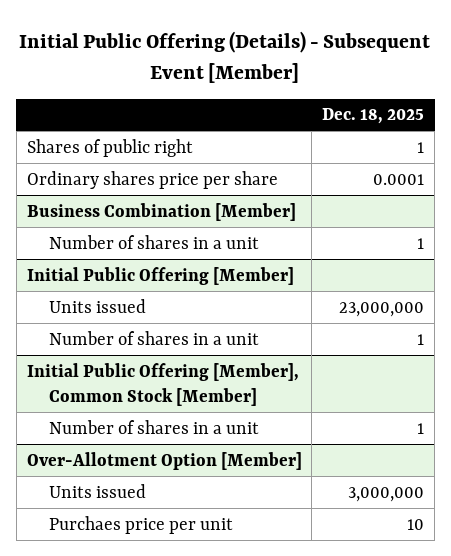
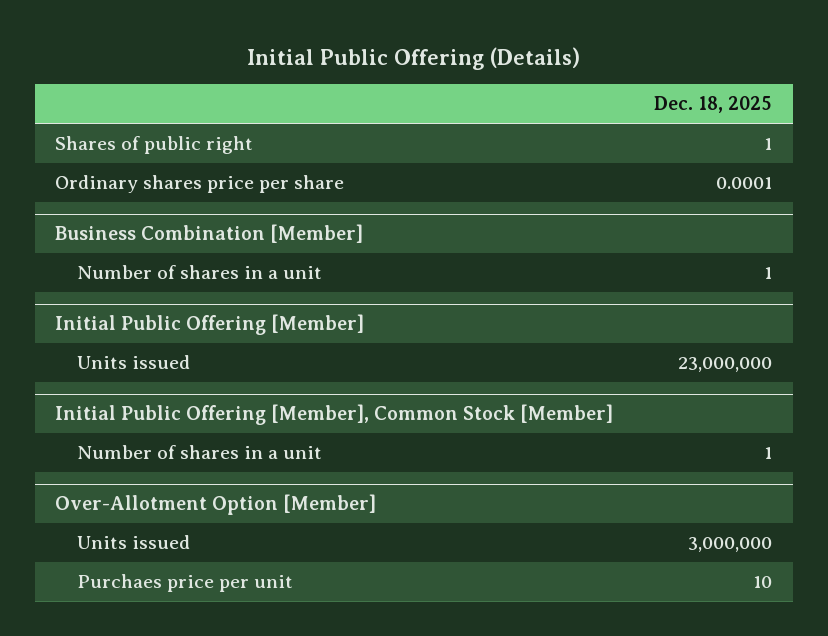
- Initial Public Offering (Details) - Subsequent Event [Member]
+ Initial Public Offering (Details)
@ Initial Public Offering [Member]
- Number of shares in a unit | 1

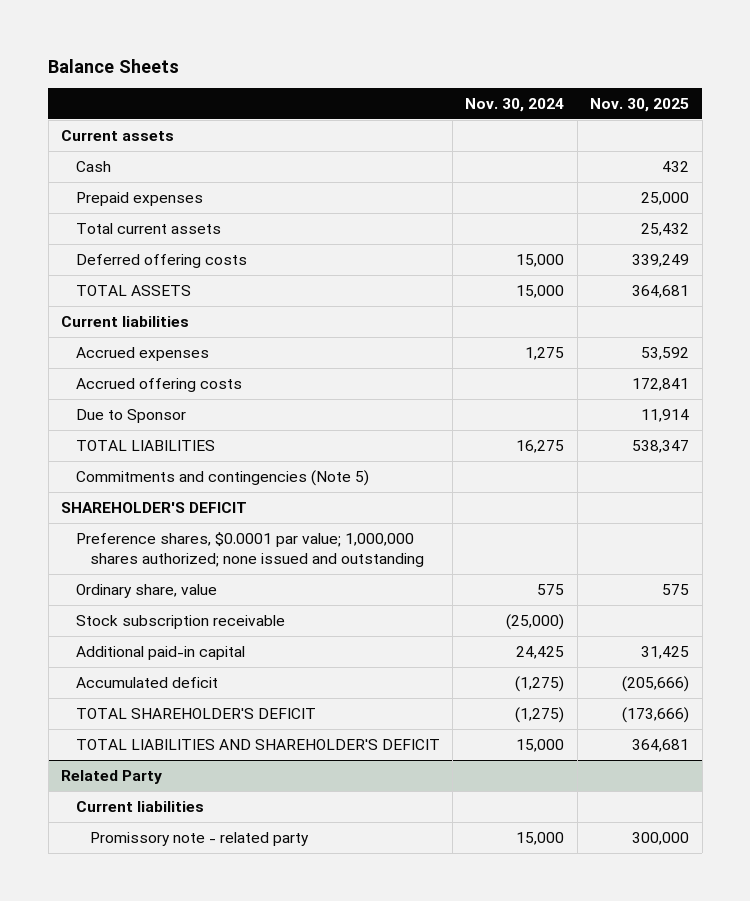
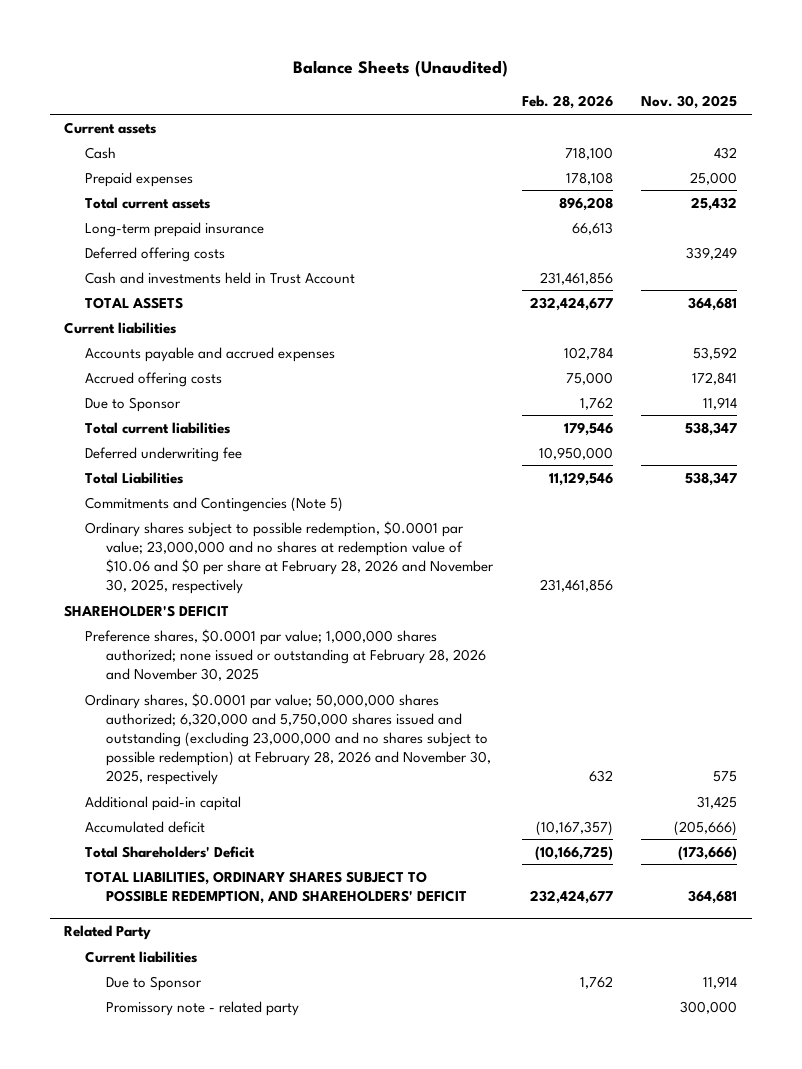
- Balance Sheets
+ Balance Sheets (Unaudited)
- | Nov. 30, 2024 | Nov. 30, 2025
+ | Feb. 28, 2026 | Nov. 30, 2025
+ Long-term prepaid insurance | 66,613 |
+ Cash and investments held in Trust Account | 231,461,856 |
- Accrued expenses | 1,275 | 53,592
+ Accounts payable and accrued expenses | 102,784 | 53,592
- TOTAL LIABILITIES | 16,275 | 538,347
- Commitments and contingencies (Note 5)
+ Total current liabilities | 179,546 | 538,347
+ Deferred underwriting fee | 10,950,000 |
+ Total Liabilities | 11,129,546 | 538,347
+ Commitments and Contingencies (Note 5)
+ Ordinary shares subject to possible redemption, $0.0001 par value; 23,000,000 and no shares at redemption value of $10.06 and $0 per share at February 28, 2026 and November 30, 2025, respectively | 231,461,856 |
- Preference shares, $0.0001 par value; 1,000,000 shares authorized; none issued and outstanding
- Ordinary share, value | 575 | 575
- Stock subscription receivable | (25,000) |
+ Preference shares, $0.0001 par value; 1,000,000 shares authorized; none issued or outstanding at February 28, 2026 and November 30, 2025
+ Ordinary shares, $0.0001 par value; 50,000,000 shares authorized; 6,320,000 and 5,750,000 shares issued and outstanding (excluding 23,000,000 and no shares subject to possible redemption) at February 28, 2026 and November 30, 2025, respectively | 632 | 575
- TOTAL SHAREHOLDER'S DEFICIT | (1,275) | (173,666)
- TOTAL LIABILITIES AND SHAREHOLDER'S DEFICIT | 15,000 | 364,681
+ Total Shareholders' Deficit | (10,166,725) | (173,666)
+ TOTAL LIABILITIES, ORDINARY SHARES SUBJECT TO POSSIBLE REDEMPTION, AND SHAREHOLDERS' DEFICIT | 232,424,677 | 364,681
@ Related Party
+ Due to Sponsor | 1,762 | 11,914

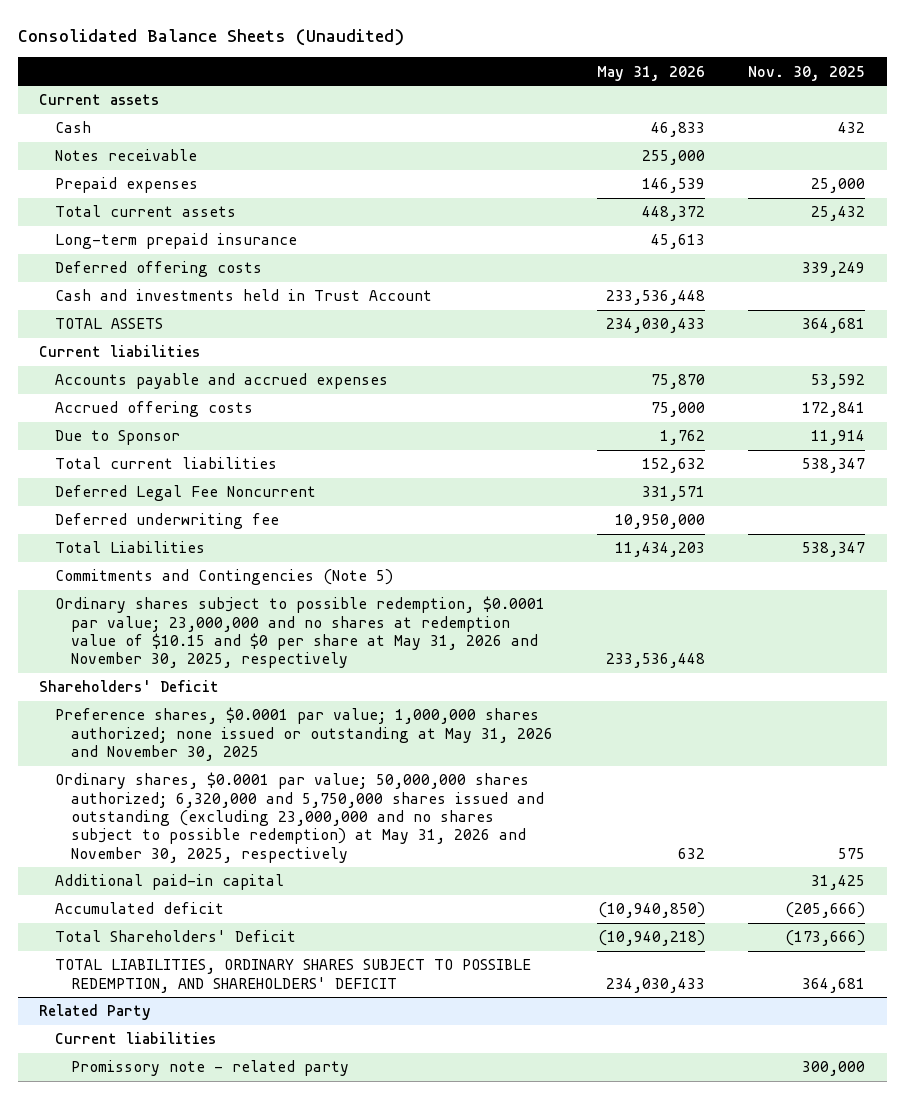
- Balance Sheets (Unaudited)
+ Consolidated Balance Sheets (Unaudited)
- | Feb. 28, 2026 | Nov. 30, 2025
+ | May 31, 2026 | Nov. 30, 2025
+ Notes receivable | 255,000 |
+ Deferred Legal Fee Noncurrent | 331,571 |
- Ordinary shares subject to possible redemption, $0.0001 par value; 23,000,000 and no shares at redemption value of $10.06 and $0 per share at February 28, 2026 and November 30, 2025, respectively | 231,461,856 |
- SHAREHOLDER'S DEFICIT
- Preference shares, $0.0001 par value; 1,000,000 shares authorized; none issued or outstanding at February 28, 2026 and November 30, 2025
- Ordinary shares, $0.0001 par value; 50,000,000 shares authorized; 6,320,000 and 5,750,000 shares issued and outstanding (excluding 23,000,000 and no shares subject to possible redemption) at February 28, 2026 and November 30, 2025, respectively | 632 | 575
+ Ordinary shares subject to possible redemption, $0.0001 par value; 23,000,000 and no shares at redemption value of $10.15 and $0 per share at May 31, 2026 and November 30, 2025, respectively | 233,536,448 |
+ Shareholders' Deficit
+ Preference shares, $0.0001 par value; 1,000,000 shares authorized; none issued or outstanding at May 31, 2026 and November 30, 2025
+ Ordinary shares, $0.0001 par value; 50,000,000 shares authorized; 6,320,000 and 5,750,000 shares issued and outstanding (excluding 23,000,000 and no shares subject to possible redemption) at May 31, 2026 and November 30, 2025, respectively | 632 | 575
@ Related Party
- Due to Sponsor | 1,762 | 11,914

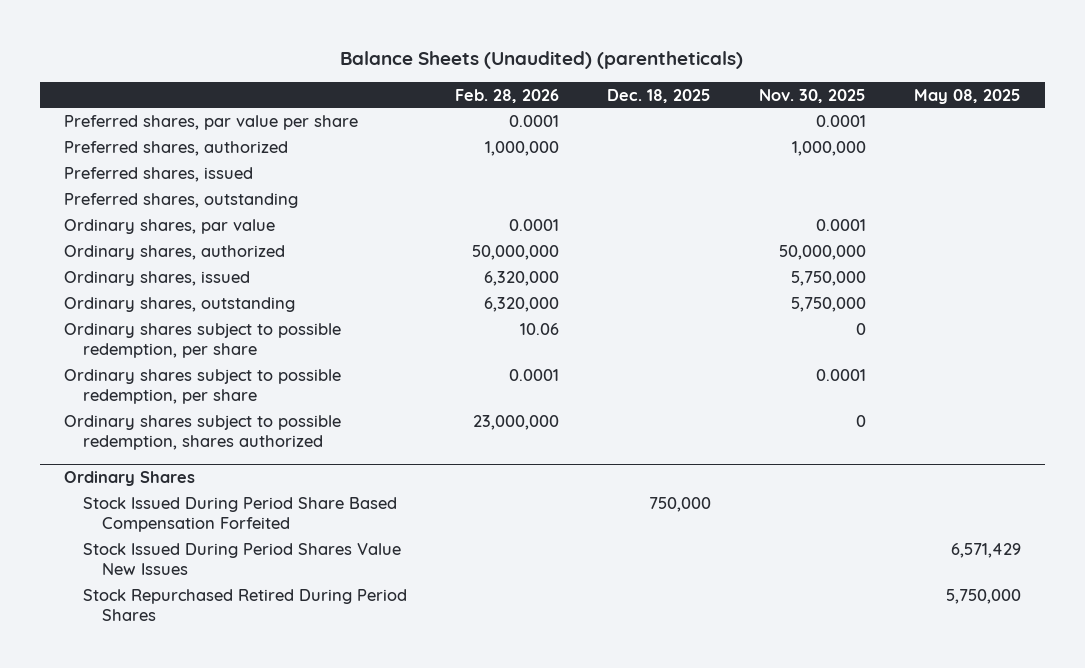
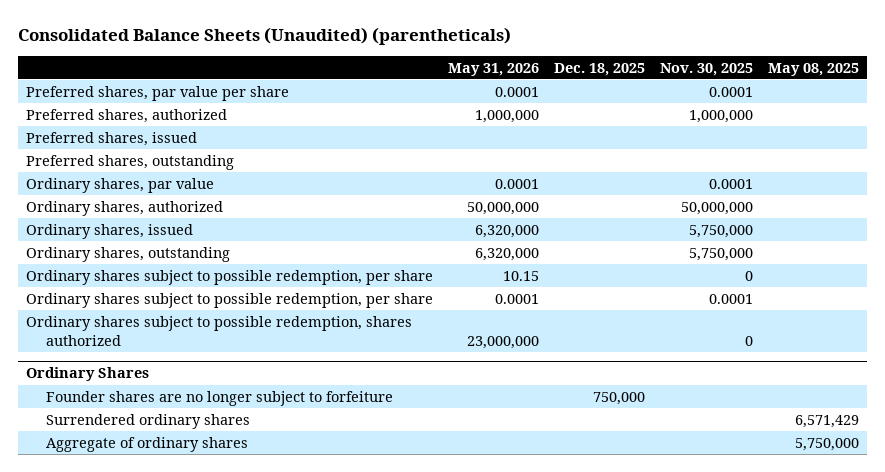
- Balance Sheets (Unaudited) (parentheticals)
+ Consolidated Balance Sheets (Unaudited) (parentheticals)
- | Feb. 28, 2026 | Dec. 18, 2025 | Nov. 30, 2025 | May 08, 2025
+ | May 31, 2026 | Dec. 18, 2025 | Nov. 30, 2025 | May 08, 2025
@ Ordinary Shares
- Stock Issued During Period Share Based Compensation Forfeited | | 750,000 | |
- Stock Issued During Period Shares Value New Issues | | | | 6,571,429
- Stock Repurchased Retired During Period Shares | | | | 5,750,000
+ Founder shares are no longer subject to forfeiture | | 750,000 | |
+ Surrendered ordinary shares | | | | 6,571,429
+ Aggregate of ordinary shares | | | | 5,750,000

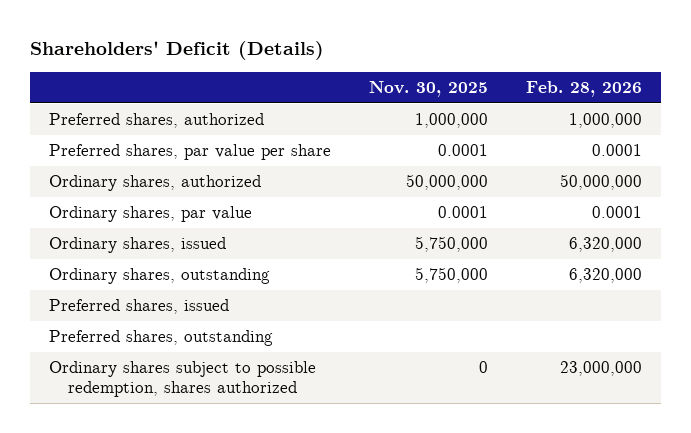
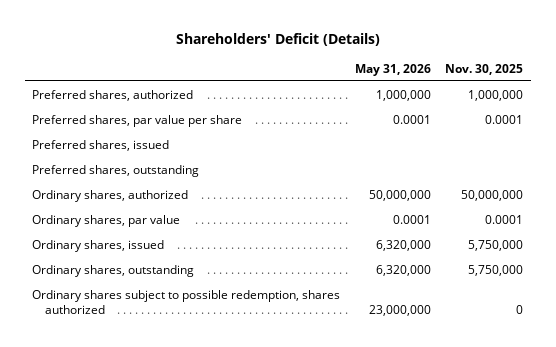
- | Nov. 30, 2025 | Feb. 28, 2026
+ | May 31, 2026 | Nov. 30, 2025
moved up: Preferred shares, issued
moved up: Preferred shares, outstanding

